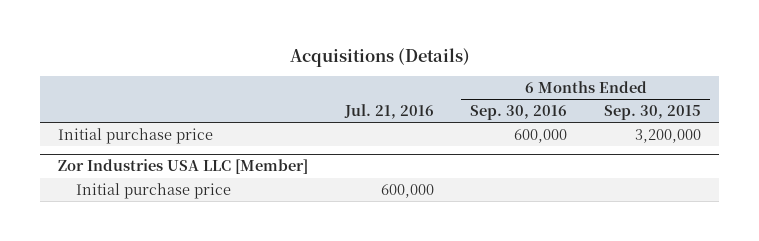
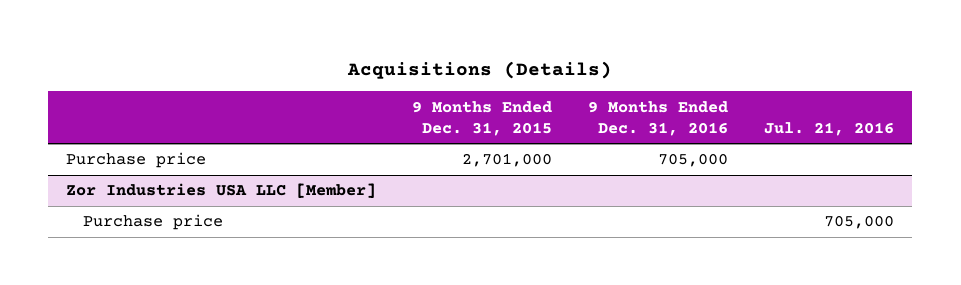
- | Jul. 21, 2016 | 6 Months Ended Sep. 30, 2016 | 6 Months Ended Sep. 30, 2015
+ | 9 Months Ended Dec. 31, 2015 | 9 Months Ended Dec. 31, 2016 | Jul. 21, 2016
- Initial purchase price | | 600,000 | 3,200,000
+ Purchase price | 2,701,000 | 705,000 |
@ Zor Industries USA LLC [Member]
- Initial purchase price | 600,000 | |
+ Purchase price | | | 705,000

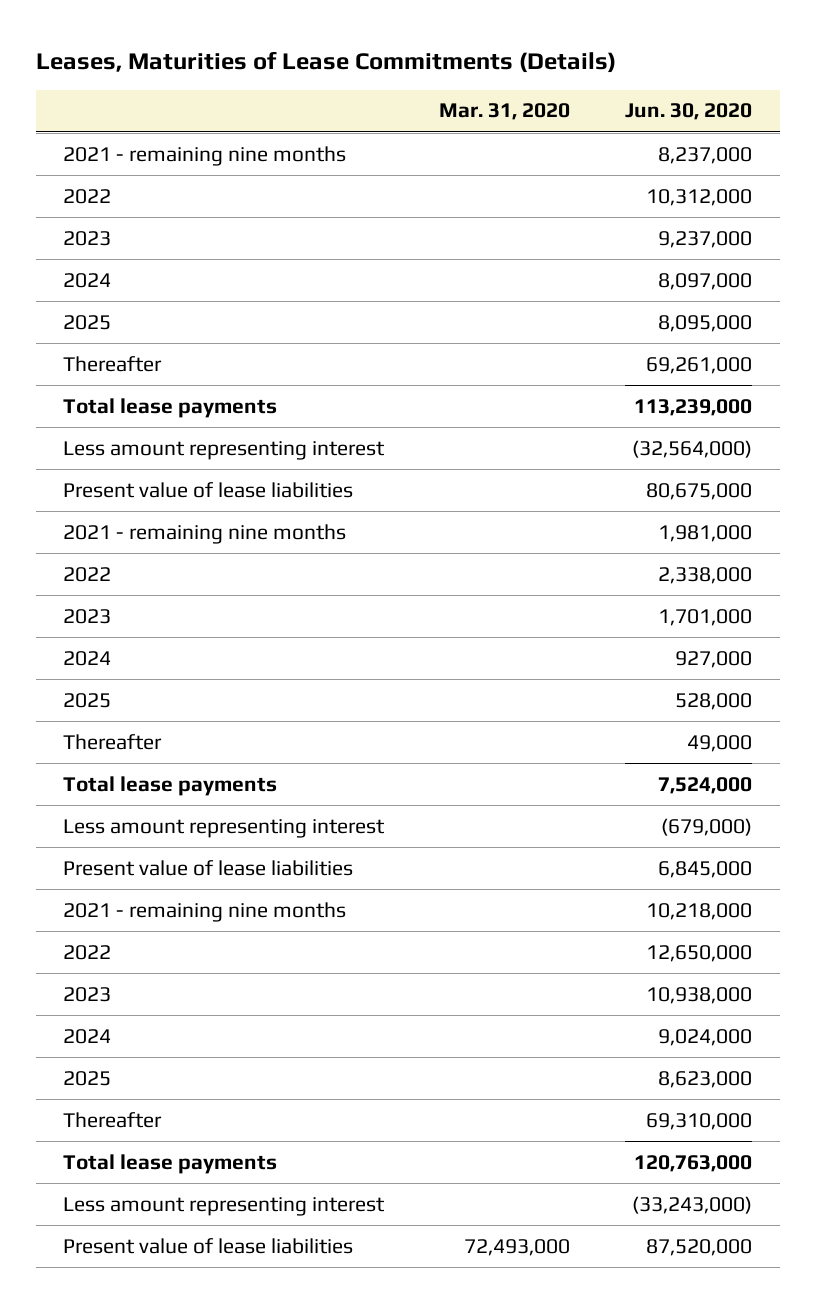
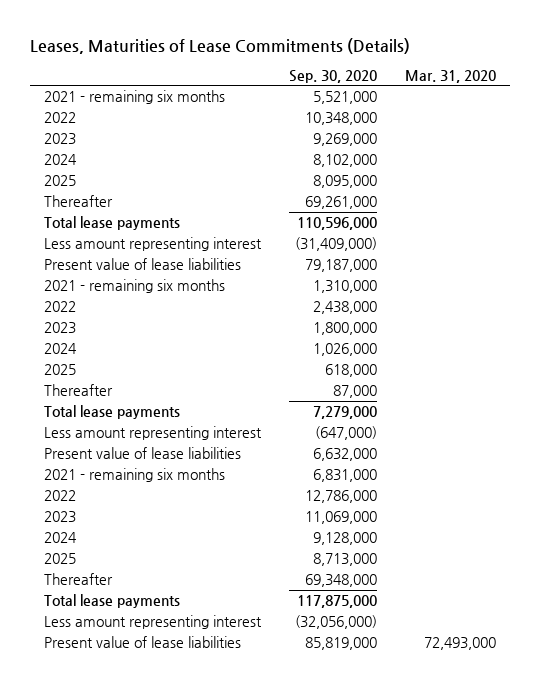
- | Mar. 31, 2020 | Jun. 30, 2020
+ | Sep. 30, 2020 | Mar. 31, 2020
- 2021 - remaining nine months | | 8,237,000
+ 2021 - remaining six months | 5,521,000 |
- 2021 - remaining nine months | | 1,981,000
+ 2021 - remaining six months | 1,310,000 |
- 2021 - remaining nine months | | 10,218,000
+ 2021 - remaining six months | 6,831,000 |

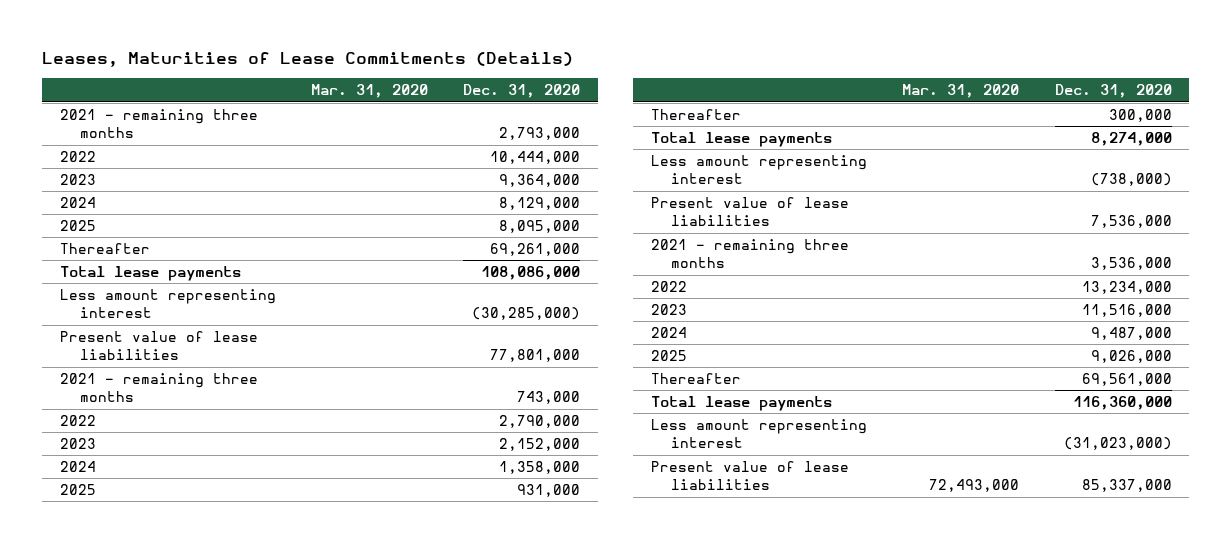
- | Sep. 30, 2020 | Mar. 31, 2020
+ | Mar. 31, 2020 | Dec. 31, 2020
- 2021 - remaining six months | 5,521,000 |
+ 2021 - remaining three months | | 2,793,000
- 2021 - remaining six months | 1,310,000 |
+ 2021 - remaining three months | | 743,000
- 2021 - remaining six months | 6,831,000 |
+ 2021 - remaining three months | | 3,536,000

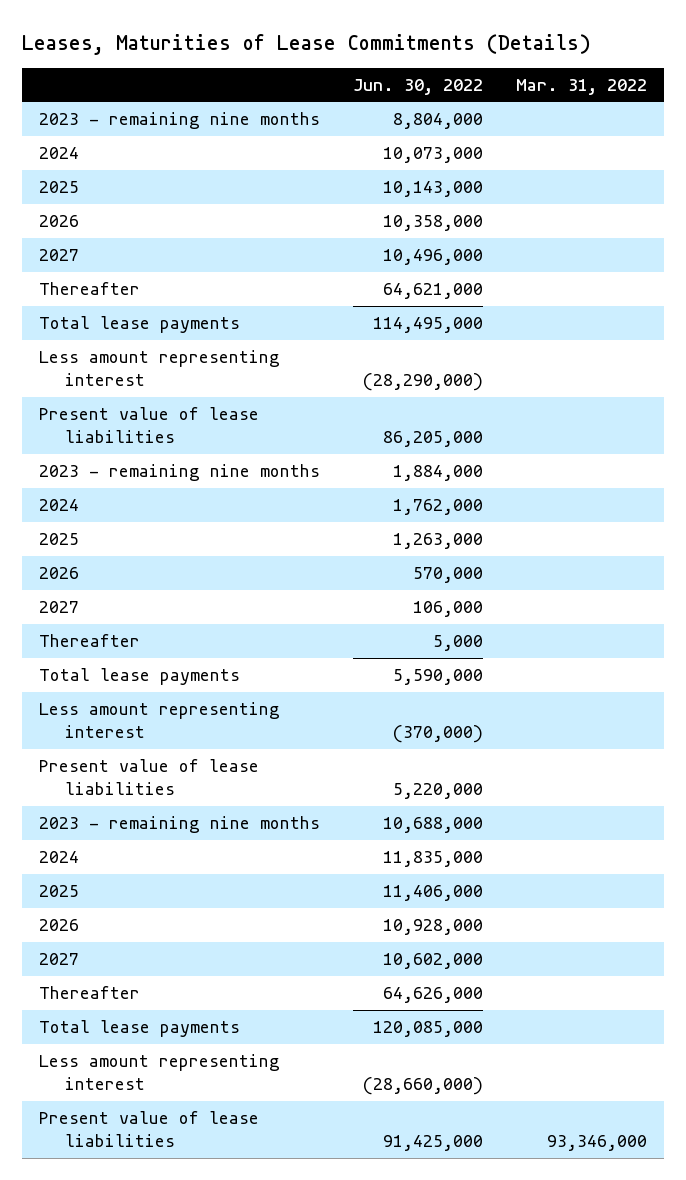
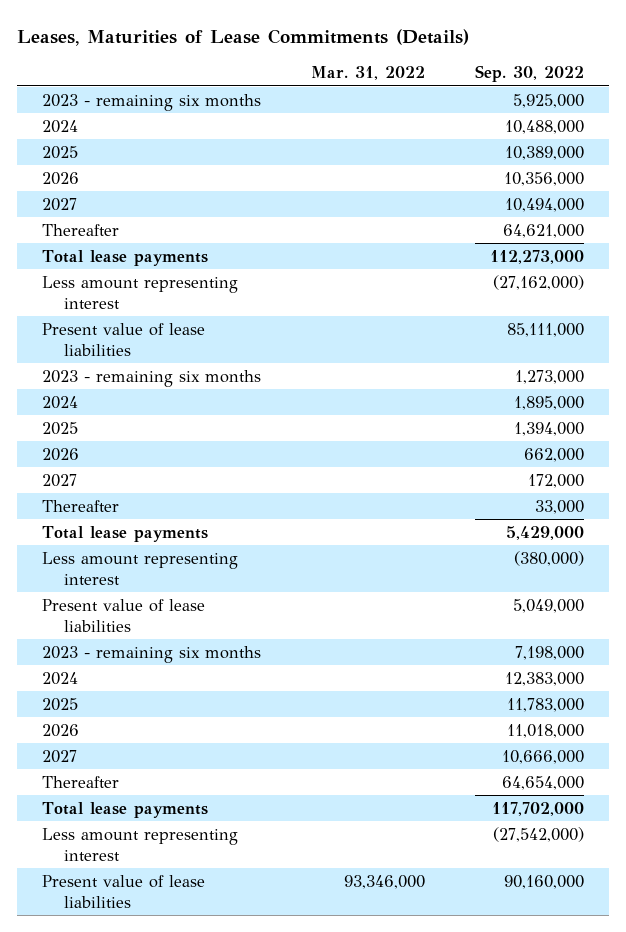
- | Jun. 30, 2022 | Mar. 31, 2022
+ | Mar. 31, 2022 | Sep. 30, 2022
- 2023 - remaining nine months | 8,804,000 |
+ 2023 - remaining six months | | 5,925,000
- 2023 - remaining nine months | 1,884,000 |
+ 2023 - remaining six months | | 1,273,000
- 2023 - remaining nine months | 10,688,000 |
+ 2023 - remaining six months | | 7,198,000

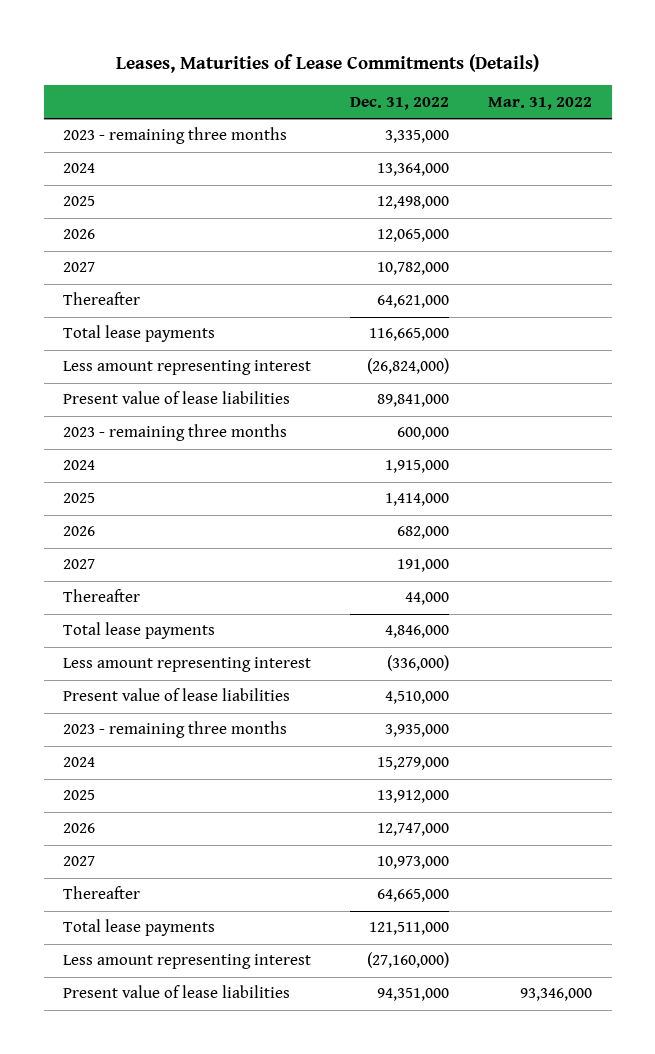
- | Mar. 31, 2022 | Sep. 30, 2022
+ | Dec. 31, 2022 | Mar. 31, 2022
- 2023 - remaining six months | | 5,925,000
+ 2023 - remaining three months | 3,335,000 |
- 2023 - remaining six months | | 1,273,000
+ 2023 - remaining three months | 600,000 |
- 2023 - remaining six months | | 7,198,000
+ 2023 - remaining three months | 3,935,000 |

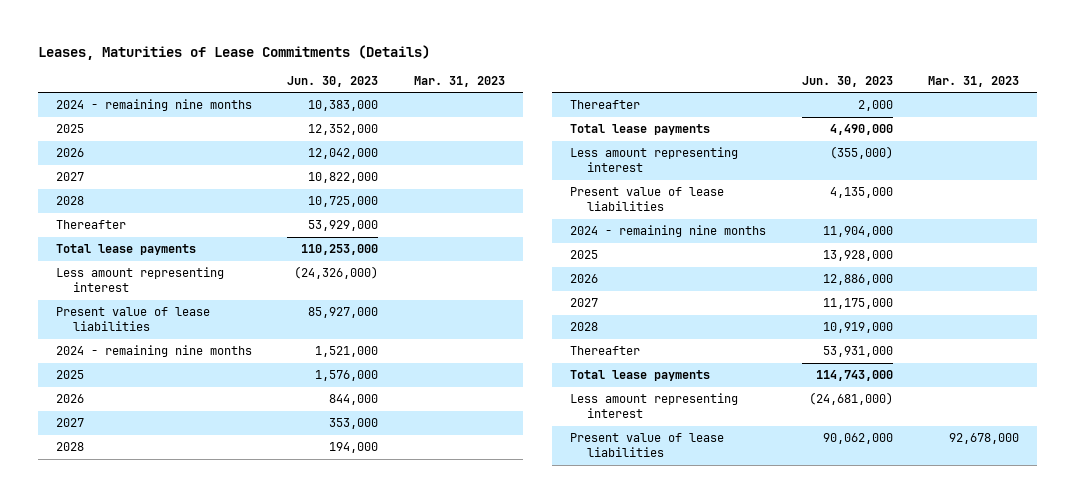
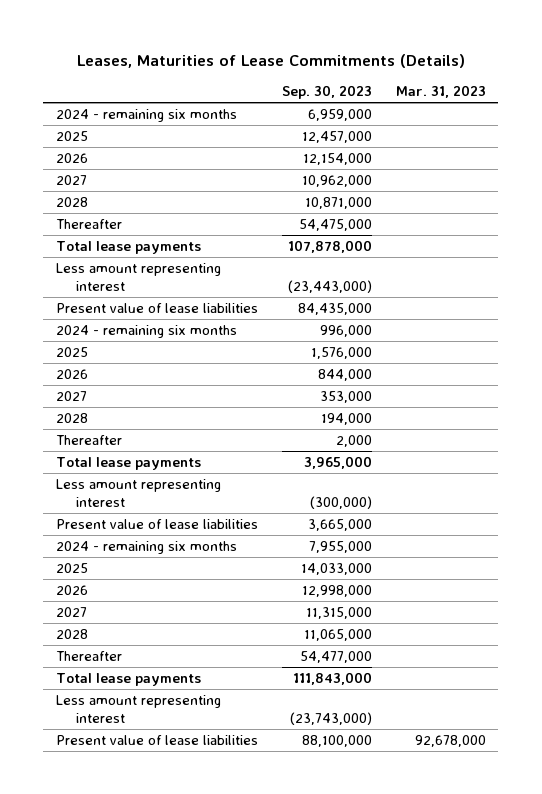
- | Jun. 30, 2023 | Mar. 31, 2023
+ | Sep. 30, 2023 | Mar. 31, 2023
- 2024 - remaining nine months | 10,383,000 |
+ 2024 - remaining six months | 6,959,000 |
- 2024 - remaining nine months | 1,521,000 |
+ 2024 - remaining six months | 996,000 |
- 2024 - remaining nine months | 11,904,000 |
+ 2024 - remaining six months | 7,955,000 |

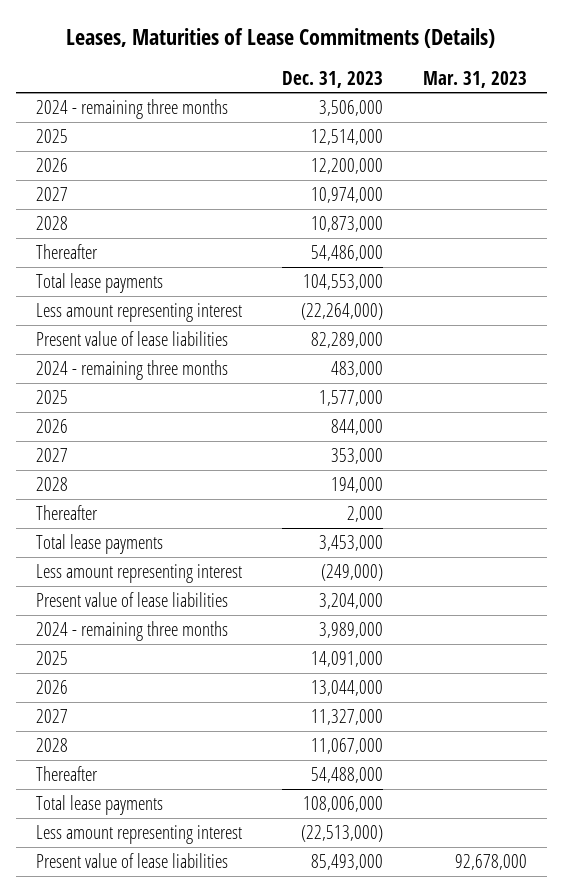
- | Sep. 30, 2023 | Mar. 31, 2023
+ | Dec. 31, 2023 | Mar. 31, 2023
- 2024 - remaining six months | 6,959,000 |
+ 2024 - remaining three months | 3,506,000 |
- 2024 - remaining six months | 996,000 |
+ 2024 - remaining three months | 483,000 |
- 2024 - remaining six months | 7,955,000 |
+ 2024 - remaining three months | 3,989,000 |

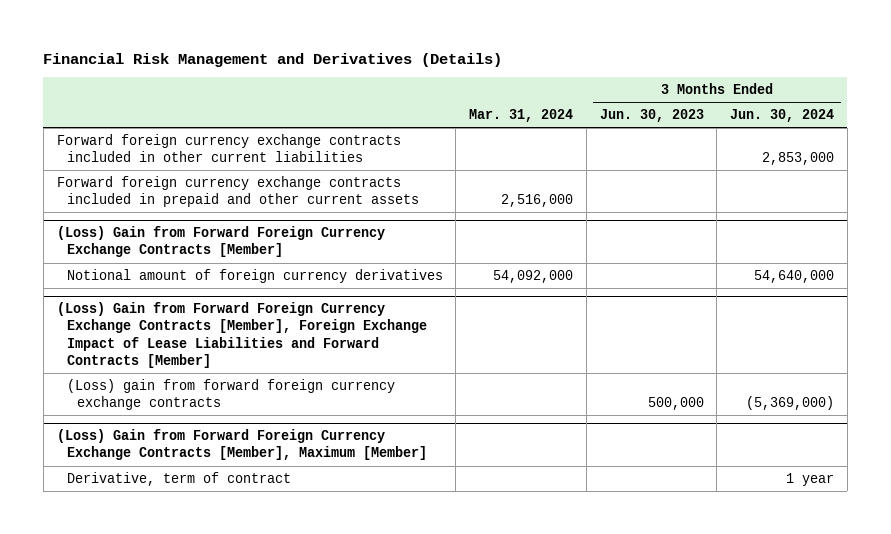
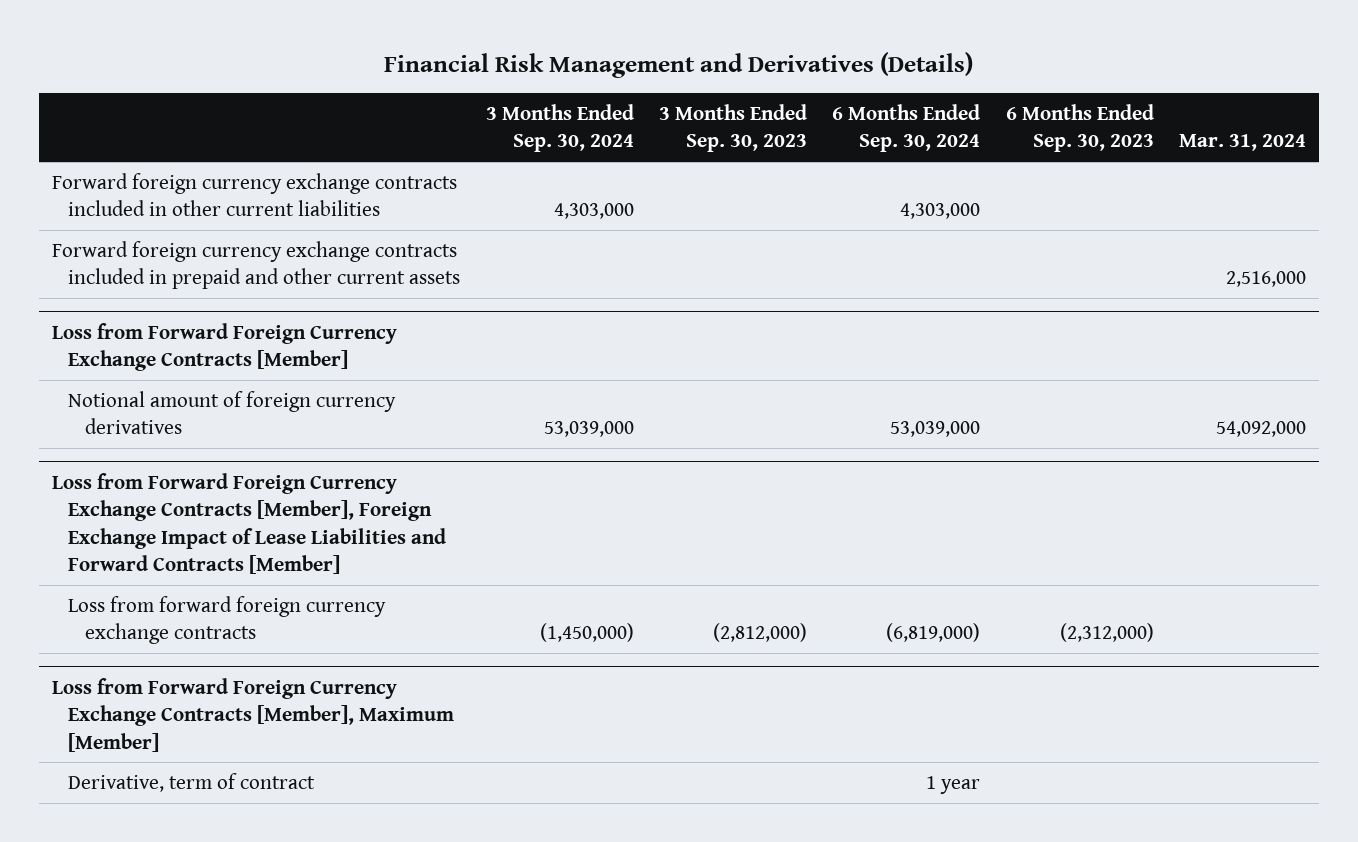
- | Mar. 31, 2024 | 3 Months Ended Jun. 30, 2023 | 3 Months Ended Jun. 30, 2024
+ | 3 Months Ended Sep. 30, 2024 | 3 Months Ended Sep. 30, 2023 | 6 Months Ended Sep. 30, 2024 | 6 Months Ended Sep. 30, 2023 | Mar. 31, 2024
- (Loss) Gain from Forward Foreign Currency Exchange Contracts [Member]
+ Loss from Forward Foreign Currency Exchange Contracts [Member]
- (Loss) Gain from Forward Foreign Currency Exchange Contracts [Member], Foreign Exchange Impact of Lease Liabilities and Forward Contracts [Member]
- (Loss) gain from forward foreign currency exchange contracts | | 500,000 | (5,369,000)
- (Loss) Gain from Forward Foreign Currency Exchange Contracts [Member], Maximum [Member]
+ Loss from Forward Foreign Currency Exchange Contracts [Member], Foreign Exchange Impact of Lease Liabilities and Forward Contracts [Member]
+ Loss from forward foreign currency exchange contracts | (1,450,000) | (2,812,000) | (6,819,000) | (2,312,000) |
+ Loss from Forward Foreign Currency Exchange Contracts [Member], Maximum [Member]

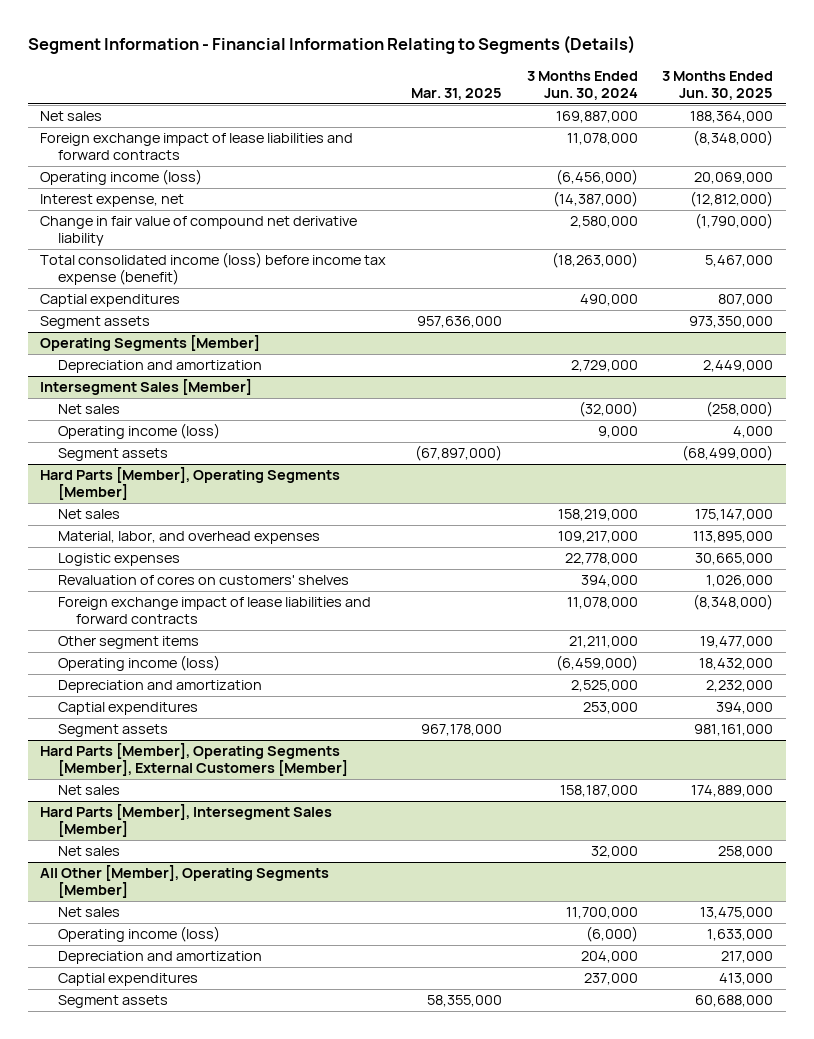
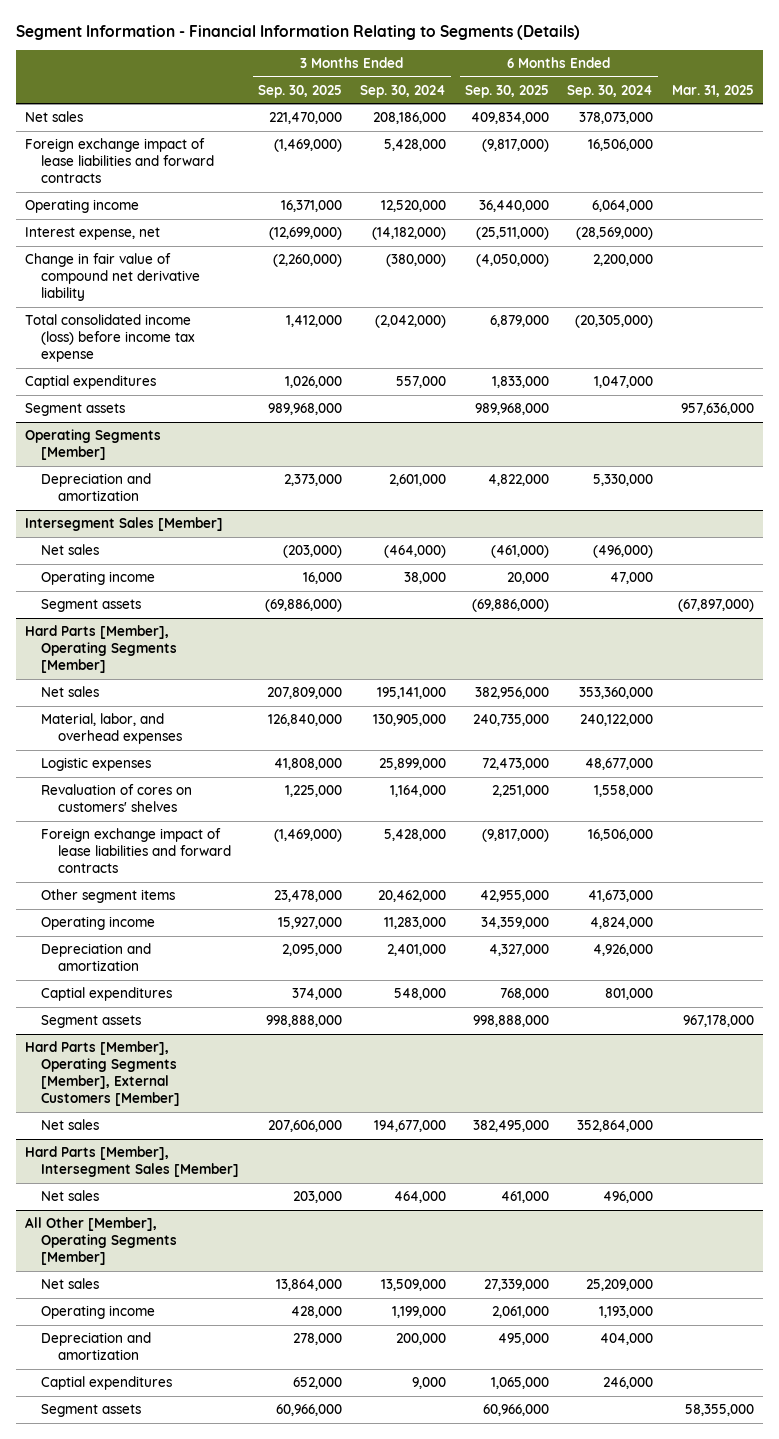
- | Mar. 31, 2025 | 3 Months Ended Jun. 30, 2024 | 3 Months Ended Jun. 30, 2025
+ | 3 Months Ended Sep. 30, 2025 | 3 Months Ended Sep. 30, 2024 | 6 Months Ended Sep. 30, 2025 | 6 Months Ended Sep. 30, 2024 | Mar. 31, 2025
- Operating income (loss) | | (6,456,000) | 20,069,000
+ Operating income | 16,371,000 | 12,520,000 | 36,440,000 | 6,064,000 |
- Total consolidated income (loss) before income tax expense (benefit) | | (18,263,000) | 5,467,000
+ Total consolidated income (loss) before income tax expense | 1,412,000 | (2,042,000) | 6,879,000 | (20,305,000) |
@ Intersegment Sales [Member]
- Operating income (loss) | | 9,000 | 4,000
+ Operating income | 16,000 | 38,000 | 20,000 | 47,000 |
@ Hard Parts [Member], Operating Segments [Member]
- Operating income (loss) | | (6,459,000) | 18,432,000
+ Operating income | 15,927,000 | 11,283,000 | 34,359,000 | 4,824,000 |
@ All Other [Member], Operating Segments [Member]
- Operating income (loss) | | (6,000) | 1,633,000
+ Operating income | 428,000 | 1,199,000 | 2,061,000 | 1,193,000 |

